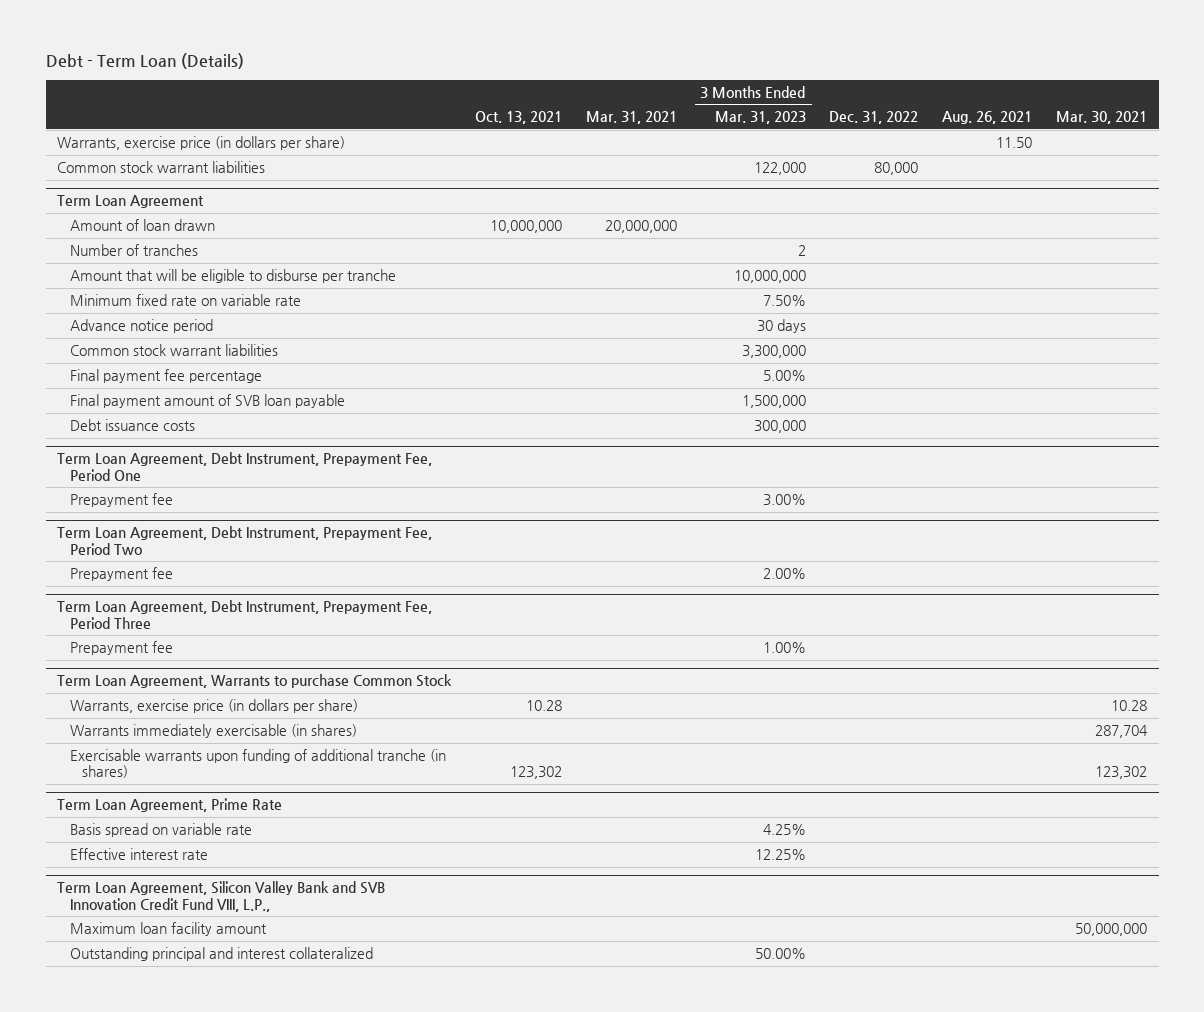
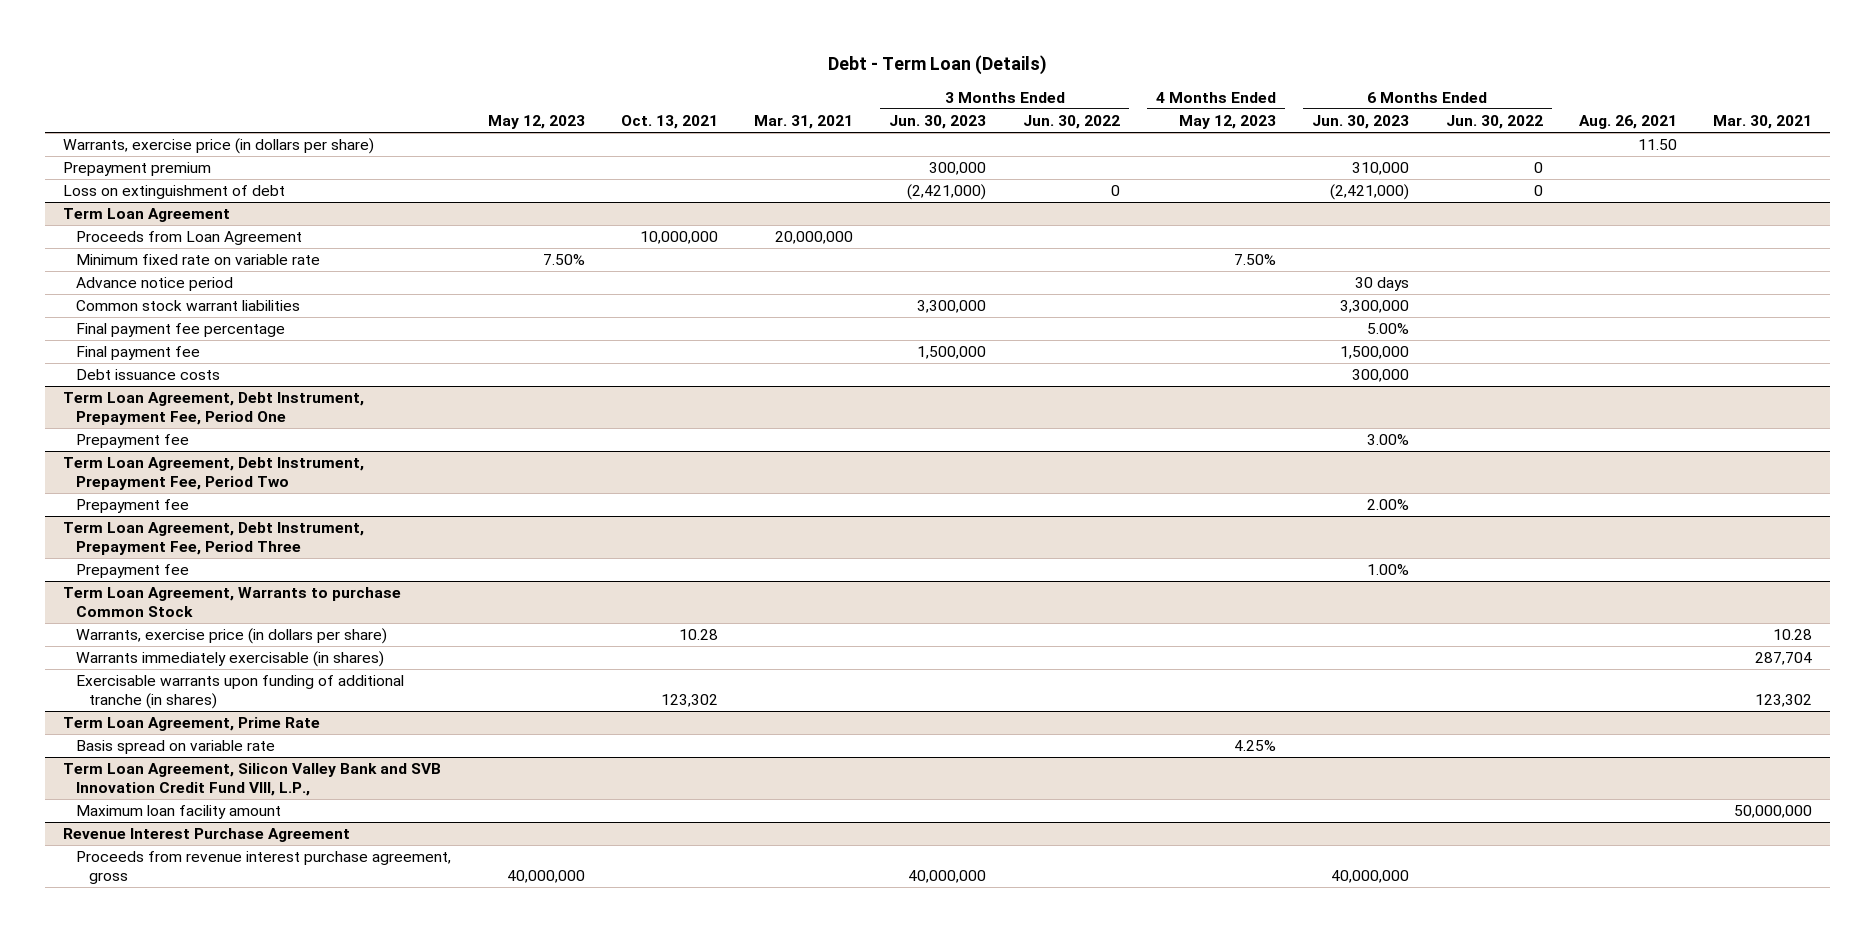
- | Oct. 13, 2021 | Mar. 31, 2021 | 3 Months Ended Mar. 31, 2023 | Dec. 31, 2022 | Aug. 26, 2021 | Mar. 30, 2021
+ | May 12, 2023 | Oct. 13, 2021 | Mar. 31, 2021 | 3 Months Ended Jun. 30, 2023 | 3 Months Ended Jun. 30, 2022 | 4 Months Ended May 12, 2023 | 6 Months Ended Jun. 30, 2023 | 6 Months Ended Jun. 30, 2022 | Aug. 26, 2021 | Mar. 30, 2021
- Common stock warrant liabilities | | | 122,000 | 80,000 | |
+ Prepayment premium | | | | 300,000 | | | 310,000 | 0 | |
+ Loss on extinguishment of debt | | | | (2,421,000) | 0 | | (2,421,000) | 0 | |
@ Term Loan Agreement
- Amount of loan drawn | 10,000,000 | 20,000,000 | | | |
- Number of tranches | | | 2 | | |
- Amount that will be eligible to disburse per tranche | | | 10,000,000 | | |
+ Proceeds from Loan Agreement | | 10,000,000 | 20,000,000 | | | | | | |
- Final payment amount of SVB loan payable | | | 1,500,000 | | |
+ Final payment fee | | | | 1,500,000 | | | 1,500,000 | | |
@ Term Loan Agreement, Prime Rate
- Effective interest rate | | | 12.25% | | |
@ Term Loan Agreement, Silicon Valley Bank and SVB Innovation Credit Fund VIII, L.P.,
- Outstanding principal and interest collateralized | | | 50.00% | | |
+ Revenue Interest Purchase Agreement
+ Proceeds from revenue interest purchase agreement, gross | 40,000,000 | | | 40,000,000 | | | 40,000,000 | | |

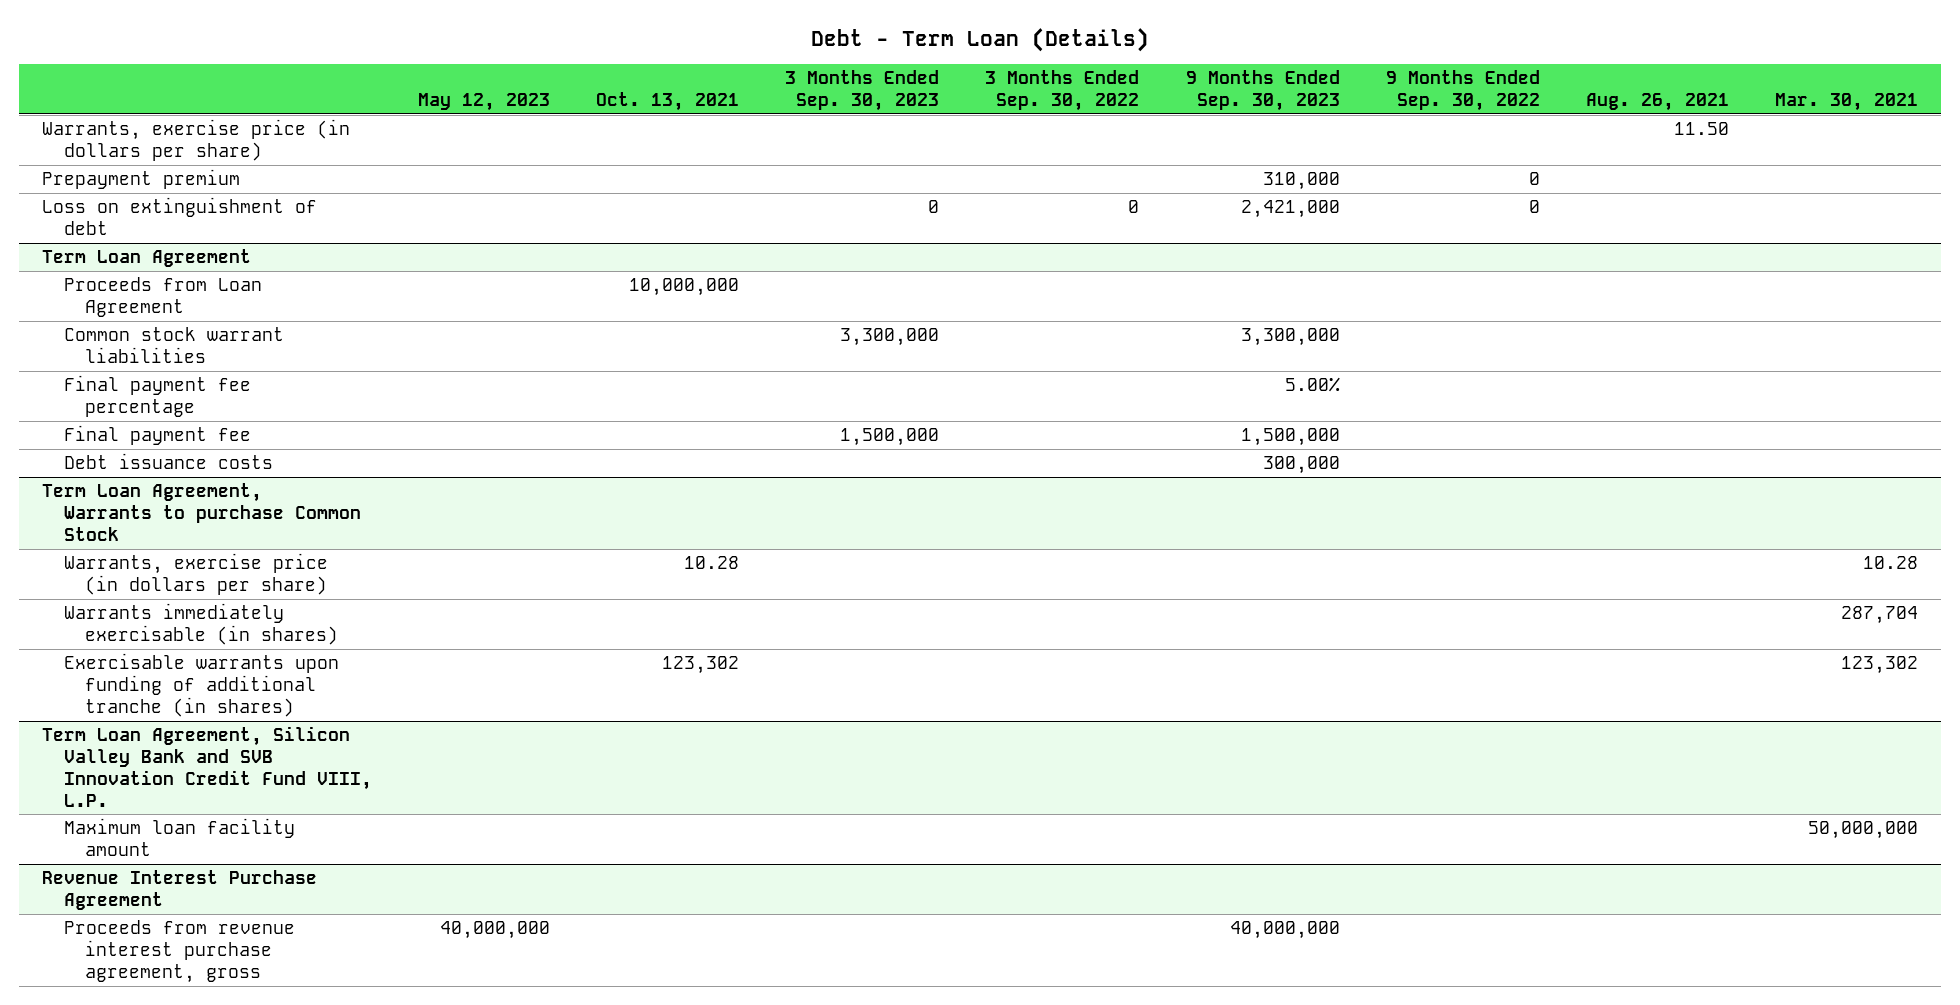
- | May 12, 2023 | Oct. 13, 2021 | Mar. 31, 2021 | 3 Months Ended Jun. 30, 2023 | 3 Months Ended Jun. 30, 2022 | 4 Months Ended May 12, 2023 | 6 Months Ended Jun. 30, 2023 | 6 Months Ended Jun. 30, 2022 | Aug. 26, 2021 | Mar. 30, 2021
+ | May 12, 2023 | Oct. 13, 2021 | 3 Months Ended Sep. 30, 2023 | 3 Months Ended Sep. 30, 2022 | 9 Months Ended Sep. 30, 2023 | 9 Months Ended Sep. 30, 2022 | Aug. 26, 2021 | Mar. 30, 2021
@ Term Loan Agreement
- Minimum fixed rate on variable rate | 7.50% | | | | | 7.50% | | | |
- Advance notice period | | | | | | | 30 days | | |
- Term Loan Agreement, Debt Instrument, Prepayment Fee, Period One
- Prepayment fee | | | | | | | 3.00% | | |
- Term Loan Agreement, Debt Instrument, Prepayment Fee, Period Two
- Prepayment fee | | | | | | | 2.00% | | |
- Term Loan Agreement, Debt Instrument, Prepayment Fee, Period Three
- Prepayment fee | | | | | | | 1.00% | | |
- Term Loan Agreement, Prime Rate
- Basis spread on variable rate | | | | | | 4.25% | | | |
- Term Loan Agreement, Silicon Valley Bank and SVB Innovation Credit Fund VIII, L.P.,
+ Term Loan Agreement, Silicon Valley Bank and SVB Innovation Credit Fund VIII, L.P.

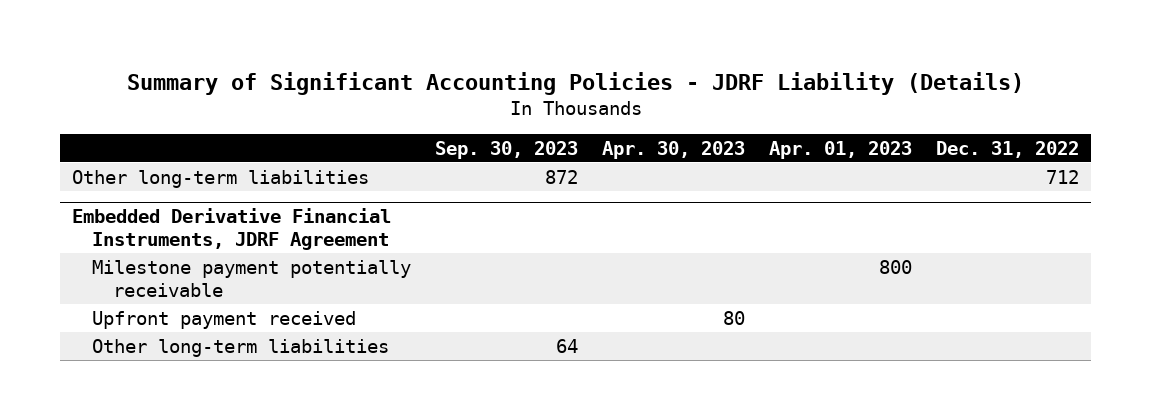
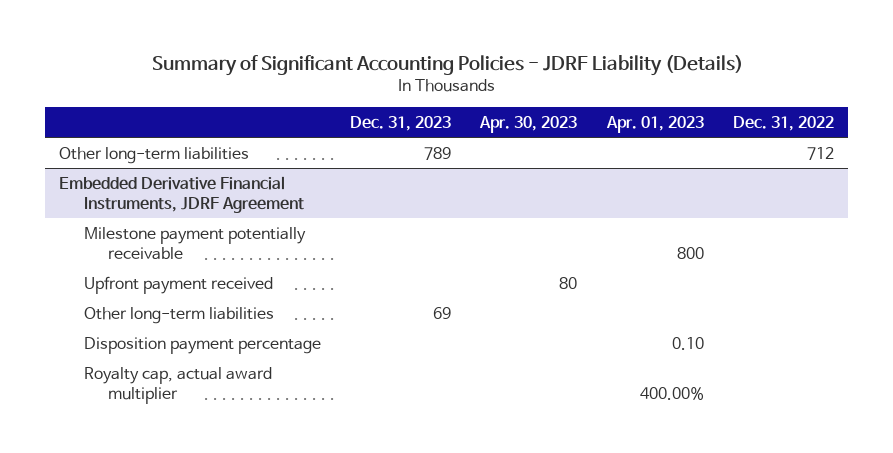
- | Sep. 30, 2023 | Apr. 30, 2023 | Apr. 01, 2023 | Dec. 31, 2022
+ | Dec. 31, 2023 | Apr. 30, 2023 | Apr. 01, 2023 | Dec. 31, 2022
@ Embedded Derivative Financial Instruments, JDRF Agreement
+ Disposition payment percentage | | | 0.10 |
+ Royalty cap, actual award multiplier | | | 400.00% |

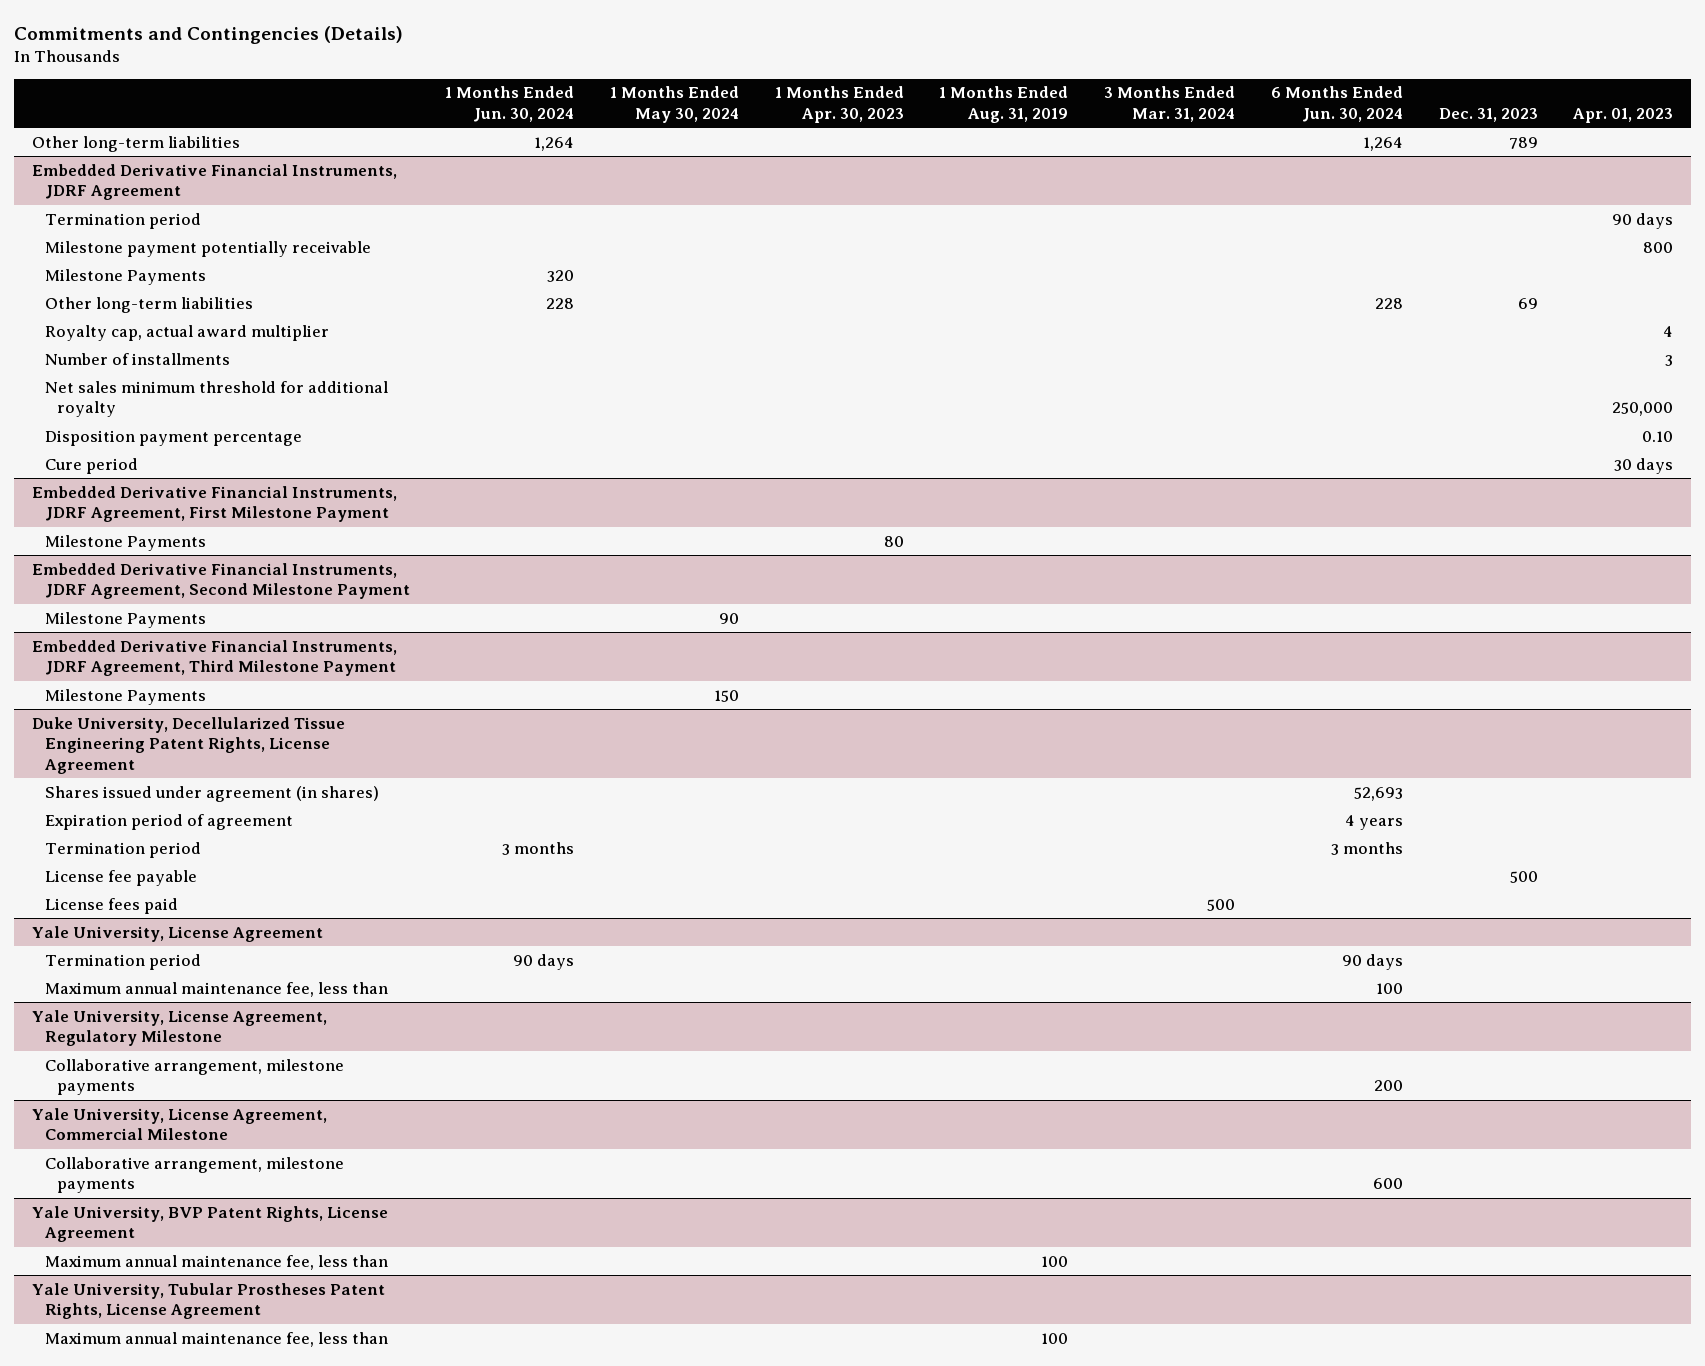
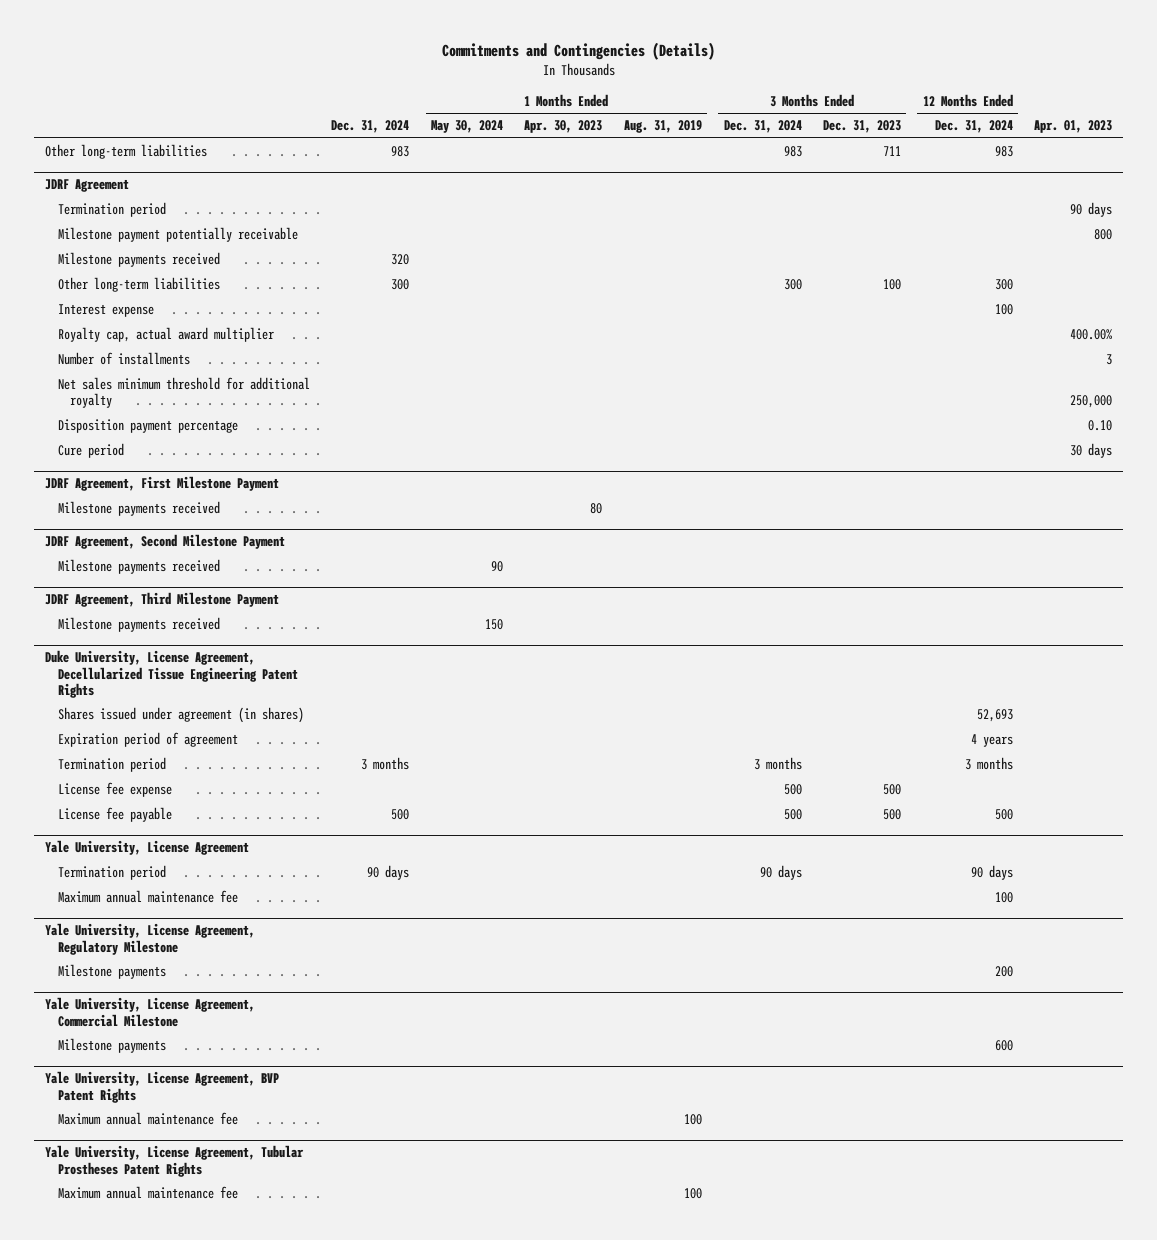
- | 1 Months Ended Jun. 30, 2024 | 1 Months Ended May 30, 2024 | 1 Months Ended Apr. 30, 2023 | 1 Months Ended Aug. 31, 2019 | 3 Months Ended Mar. 31, 2024 | 6 Months Ended Jun. 30, 2024 | Dec. 31, 2023 | Apr. 01, 2023
+ | Dec. 31, 2024 | 1 Months Ended May 30, 2024 | 1 Months Ended Apr. 30, 2023 | 1 Months Ended Aug. 31, 2019 | 3 Months Ended Dec. 31, 2024 | 3 Months Ended Dec. 31, 2023 | 12 Months Ended Dec. 31, 2024 | Apr. 01, 2023
- Embedded Derivative Financial Instruments, JDRF Agreement
+ JDRF Agreement
- Milestone Payments | 320 | | | | | | |
+ Milestone payments received | 320 | | | | | | |
- Royalty cap, actual award multiplier | | | | | | | | 4
+ Interest expense | | | | | | | 100 |
+ Royalty cap, actual award multiplier | | | | | | | | 400.00%
- Embedded Derivative Financial Instruments, JDRF Agreement, First Milestone Payment
- Milestone Payments | | | 80 | | | | |
- Embedded Derivative Financial Instruments, JDRF Agreement, Second Milestone Payment
- Milestone Payments | | 90 | | | | | |
- Embedded Derivative Financial Instruments, JDRF Agreement, Third Milestone Payment
- Milestone Payments | | 150 | | | | | |
- Duke University, Decellularized Tissue Engineering Patent Rights, License Agreement
+ JDRF Agreement, First Milestone Payment
+ Milestone payments received | | | 80 | | | | |
+ JDRF Agreement, Second Milestone Payment
+ Milestone payments received | | 90 | | | | | |
+ JDRF Agreement, Third Milestone Payment
+ Milestone payments received | | 150 | | | | | |
+ Duke University, License Agreement, Decellularized Tissue Engineering Patent Rights
+ License fee expense | | | | | 500 | 500 | |
- License fees paid | | | | | 500 | | |
@ Yale University, License Agreement
- Maximum annual maintenance fee, less than | | | | | | 100 | |
+ Maximum annual maintenance fee | | | | | | | 100 |
@ Yale University, License Agreement, Regulatory Milestone
- Collaborative arrangement, milestone payments | | | | | | 200 | |
+ Milestone payments | | | | | | | 200 |
@ Yale University, License Agreement, Commercial Milestone
- Collaborative arrangement, milestone payments | | | | | | 600 | |
- Yale University, BVP Patent Rights, License Agreement
- Maximum annual maintenance fee, less than | | | | 100 | | | |
- Yale University, Tubular Prostheses Patent Rights, License Agreement
- Maximum annual maintenance fee, less than | | | | 100 | | | |
@ Yale University, License Agreement, Commercial Milestone
+ Milestone payments | | | | | | | 600 |
+ Yale University, License Agreement, BVP Patent Rights
+ Maximum annual maintenance fee | | | | 100 | | | |
+ Yale University, License Agreement, Tubular Prostheses Patent Rights
+ Maximum annual maintenance fee | | | | 100 | | | |

